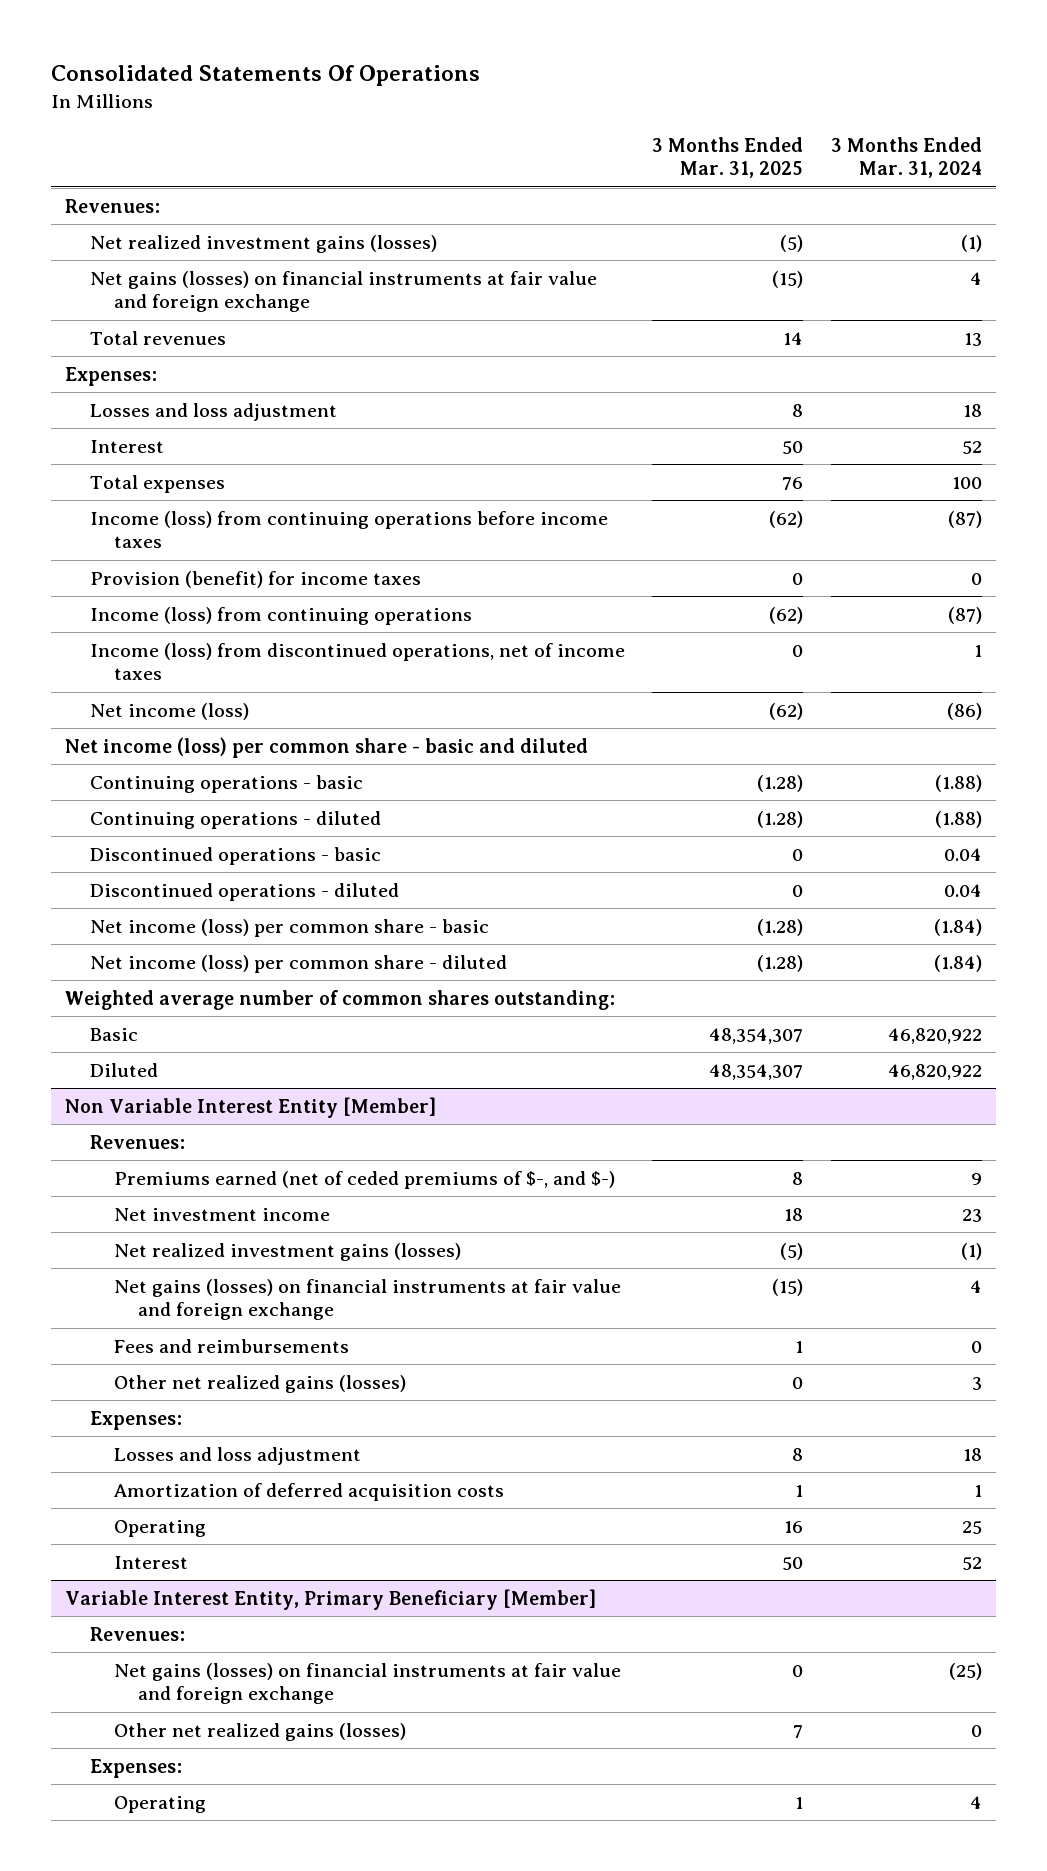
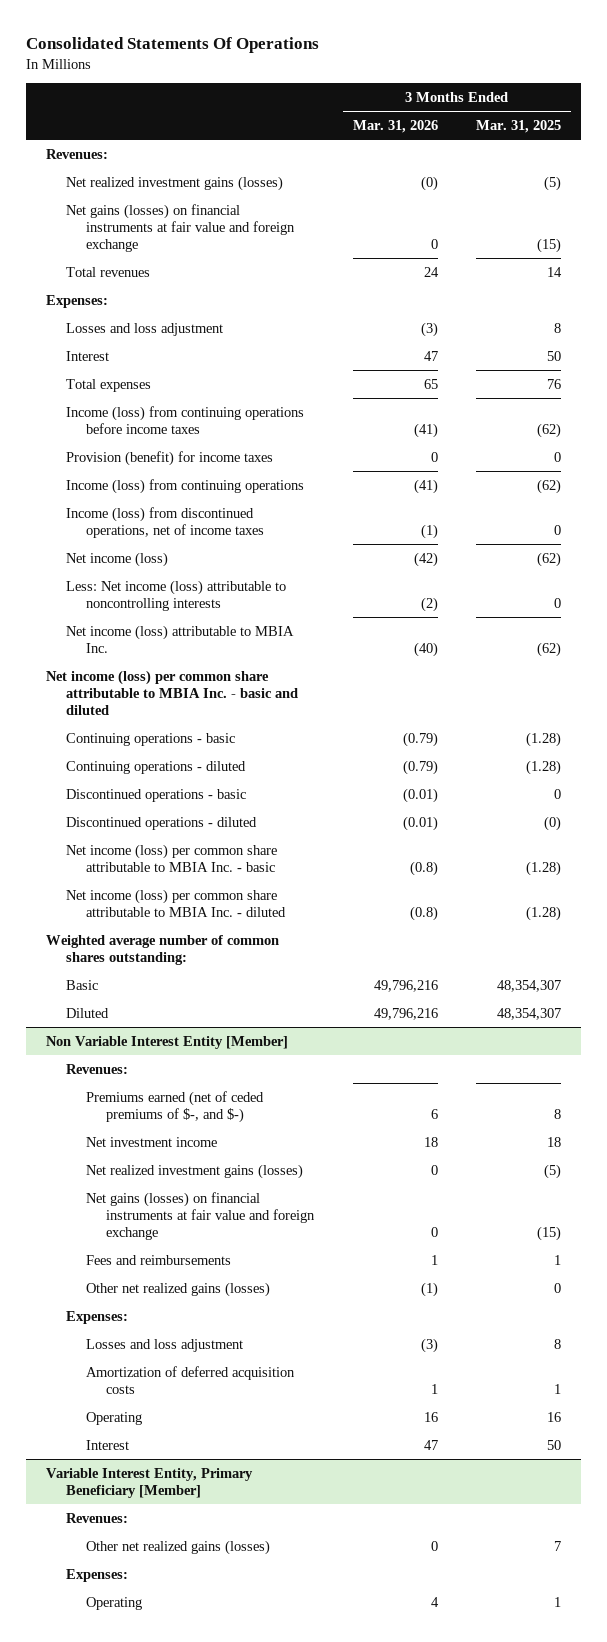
- | 3 Months Ended Mar. 31, 2025 | 3 Months Ended Mar. 31, 2024
+ | 3 Months Ended Mar. 31, 2026 | 3 Months Ended Mar. 31, 2025
- Net income (loss) per common share - basic and diluted
+ Less: Net income (loss) attributable to noncontrolling interests | (2) | 0
+ Net income (loss) attributable to MBIA Inc. | (40) | (62)
+ Net income (loss) per common share attributable to MBIA Inc. - basic and diluted
- Discontinued operations - diluted | 0 | 0.04
- Net income (loss) per common share - basic | (1.28) | (1.84)
- Net income (loss) per common share - diluted | (1.28) | (1.84)
+ Discontinued operations - diluted | (0.01) | (0)
+ Net income (loss) per common share attributable to MBIA Inc. - basic | (0.8) | (1.28)
+ Net income (loss) per common share attributable to MBIA Inc. - diluted | (0.8) | (1.28)
@ Variable Interest Entity, Primary Beneficiary [Member]
- Net gains (losses) on financial instruments at fair value and foreign exchange | 0 | (25)

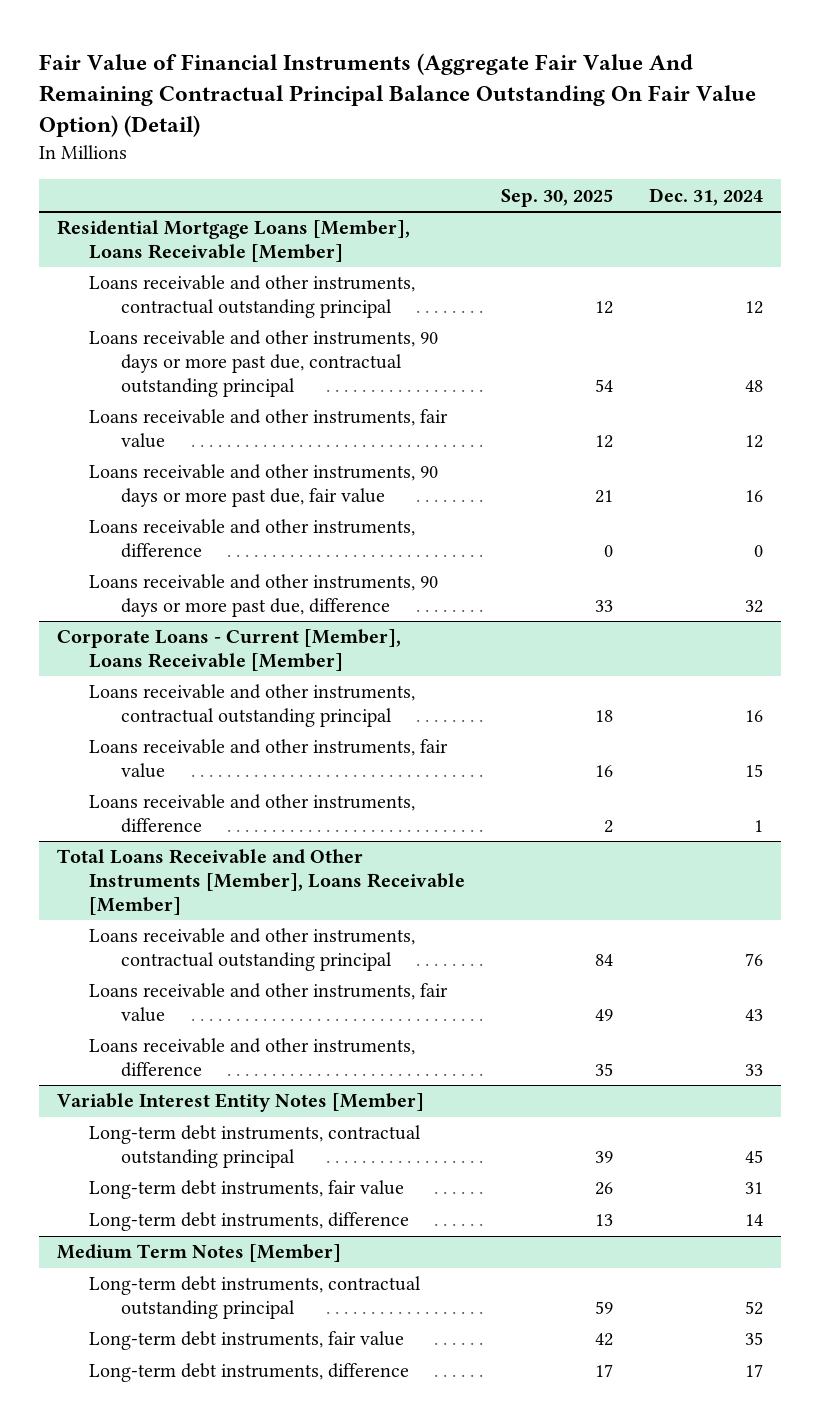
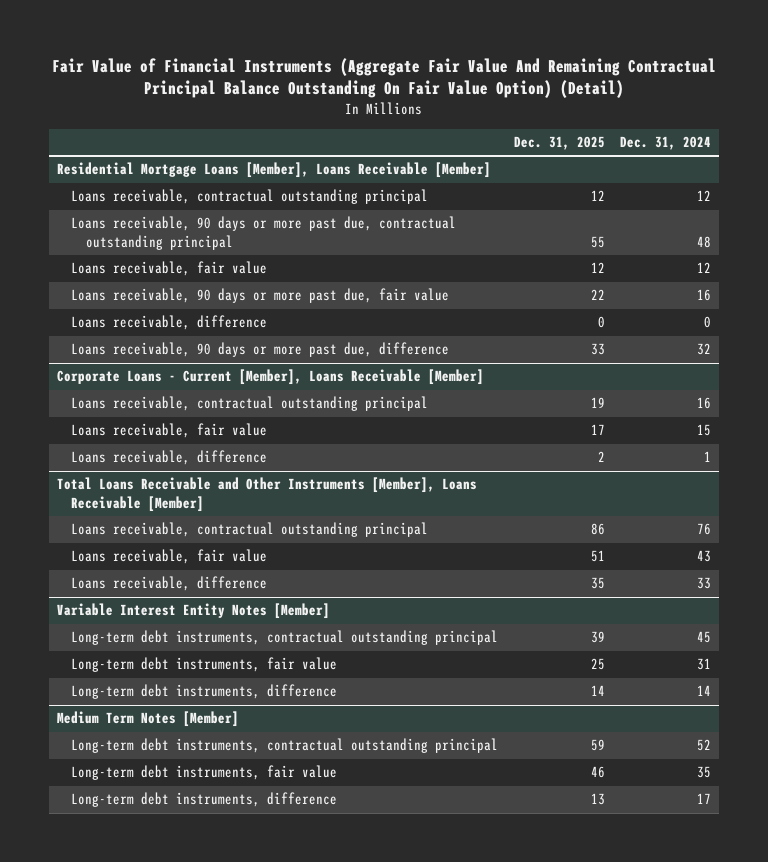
- | Sep. 30, 2025 | Dec. 31, 2024
+ | Dec. 31, 2025 | Dec. 31, 2024
@ Residential Mortgage Loans [Member], Loans Receivable [Member]
- Loans receivable and other instruments, contractual outstanding principal | 12 | 12
- Loans receivable and other instruments, 90 days or more past due, contractual outstanding principal | 54 | 48
- Loans receivable and other instruments, fair value | 12 | 12
- Loans receivable and other instruments, 90 days or more past due, fair value | 21 | 16
- Loans receivable and other instruments, difference | 0 | 0
- Loans receivable and other instruments, 90 days or more past due, difference | 33 | 32
+ Loans receivable, contractual outstanding principal | 12 | 12
+ Loans receivable, 90 days or more past due, contractual outstanding principal | 55 | 48
+ Loans receivable, fair value | 12 | 12
+ Loans receivable, 90 days or more past due, fair value | 22 | 16
+ Loans receivable, difference | 0 | 0
+ Loans receivable, 90 days or more past due, difference | 33 | 32
@ Corporate Loans - Current [Member], Loans Receivable [Member]
- Loans receivable and other instruments, contractual outstanding principal | 18 | 16
- Loans receivable and other instruments, fair value | 16 | 15
- Loans receivable and other instruments, difference | 2 | 1
+ Loans receivable, contractual outstanding principal | 19 | 16
+ Loans receivable, fair value | 17 | 15
+ Loans receivable, difference | 2 | 1
@ Total Loans Receivable and Other Instruments [Member], Loans Receivable [Member]
- Loans receivable and other instruments, contractual outstanding principal | 84 | 76
- Loans receivable and other instruments, fair value | 49 | 43
- Loans receivable and other instruments, difference | 35 | 33
+ Loans receivable, contractual outstanding principal | 86 | 76
+ Loans receivable, fair value | 51 | 43
+ Loans receivable, difference | 35 | 33

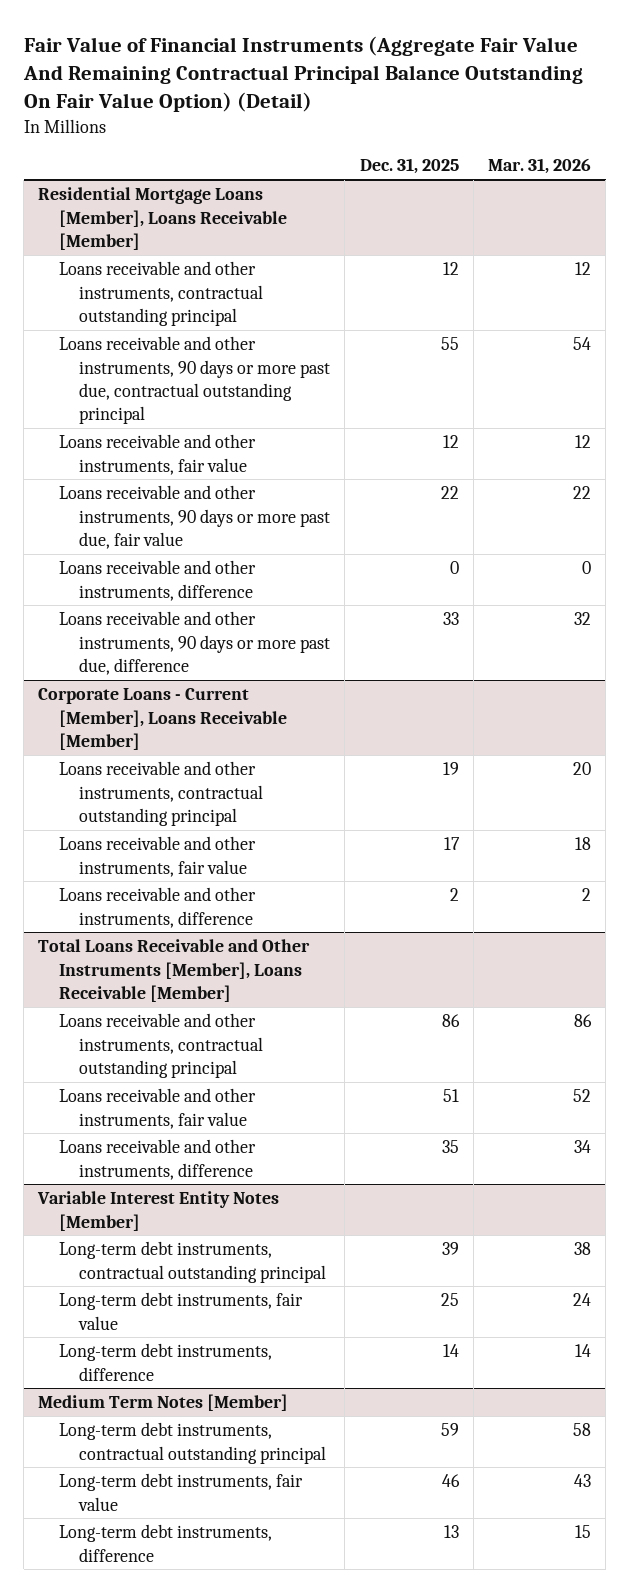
- | Dec. 31, 2025 | Dec. 31, 2024
+ | Dec. 31, 2025 | Mar. 31, 2026
@ Residential Mortgage Loans [Member], Loans Receivable [Member]
- Loans receivable, contractual outstanding principal | 12 | 12
- Loans receivable, 90 days or more past due, contractual outstanding principal | 55 | 48
- Loans receivable, fair value | 12 | 12
- Loans receivable, 90 days or more past due, fair value | 22 | 16
- Loans receivable, difference | 0 | 0
- Loans receivable, 90 days or more past due, difference | 33 | 32
+ Loans receivable and other instruments, contractual outstanding principal | 12 | 12
+ Loans receivable and other instruments, 90 days or more past due, contractual outstanding principal | 55 | 54
+ Loans receivable and other instruments, fair value | 12 | 12
+ Loans receivable and other instruments, 90 days or more past due, fair value | 22 | 22
+ Loans receivable and other instruments, difference | 0 | 0
+ Loans receivable and other instruments, 90 days or more past due, difference | 33 | 32
@ Corporate Loans - Current [Member], Loans Receivable [Member]
- Loans receivable, contractual outstanding principal | 19 | 16
- Loans receivable, fair value | 17 | 15
- Loans receivable, difference | 2 | 1
+ Loans receivable and other instruments, contractual outstanding principal | 19 | 20
+ Loans receivable and other instruments, fair value | 17 | 18
+ Loans receivable and other instruments, difference | 2 | 2
@ Total Loans Receivable and Other Instruments [Member], Loans Receivable [Member]
- Loans receivable, contractual outstanding principal | 86 | 76
- Loans receivable, fair value | 51 | 43
- Loans receivable, difference | 35 | 33
+ Loans receivable and other instruments, contractual outstanding principal | 86 | 86
+ Loans receivable and other instruments, fair value | 51 | 52
+ Loans receivable and other instruments, difference | 35 | 34

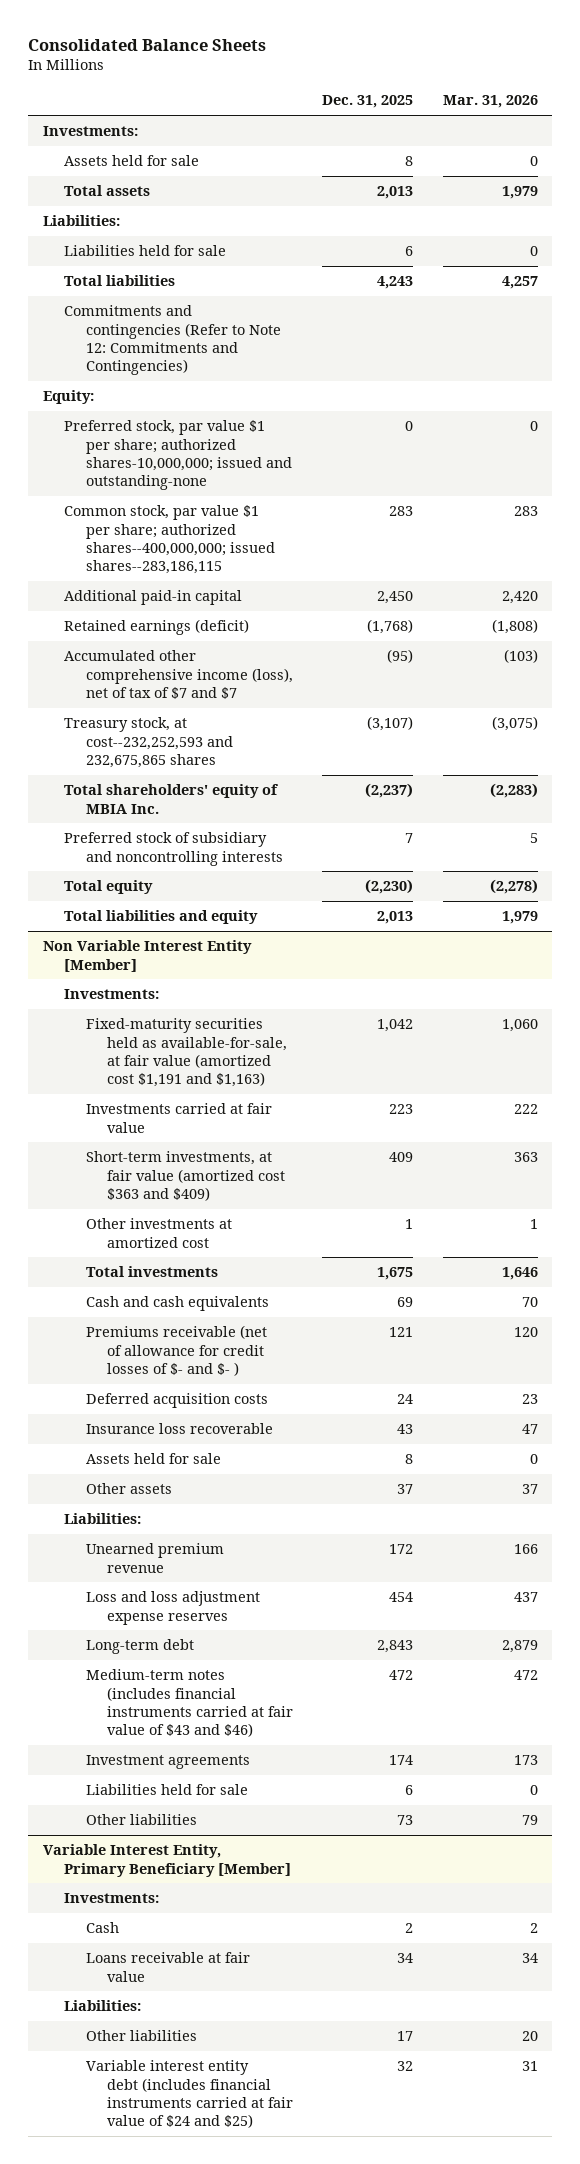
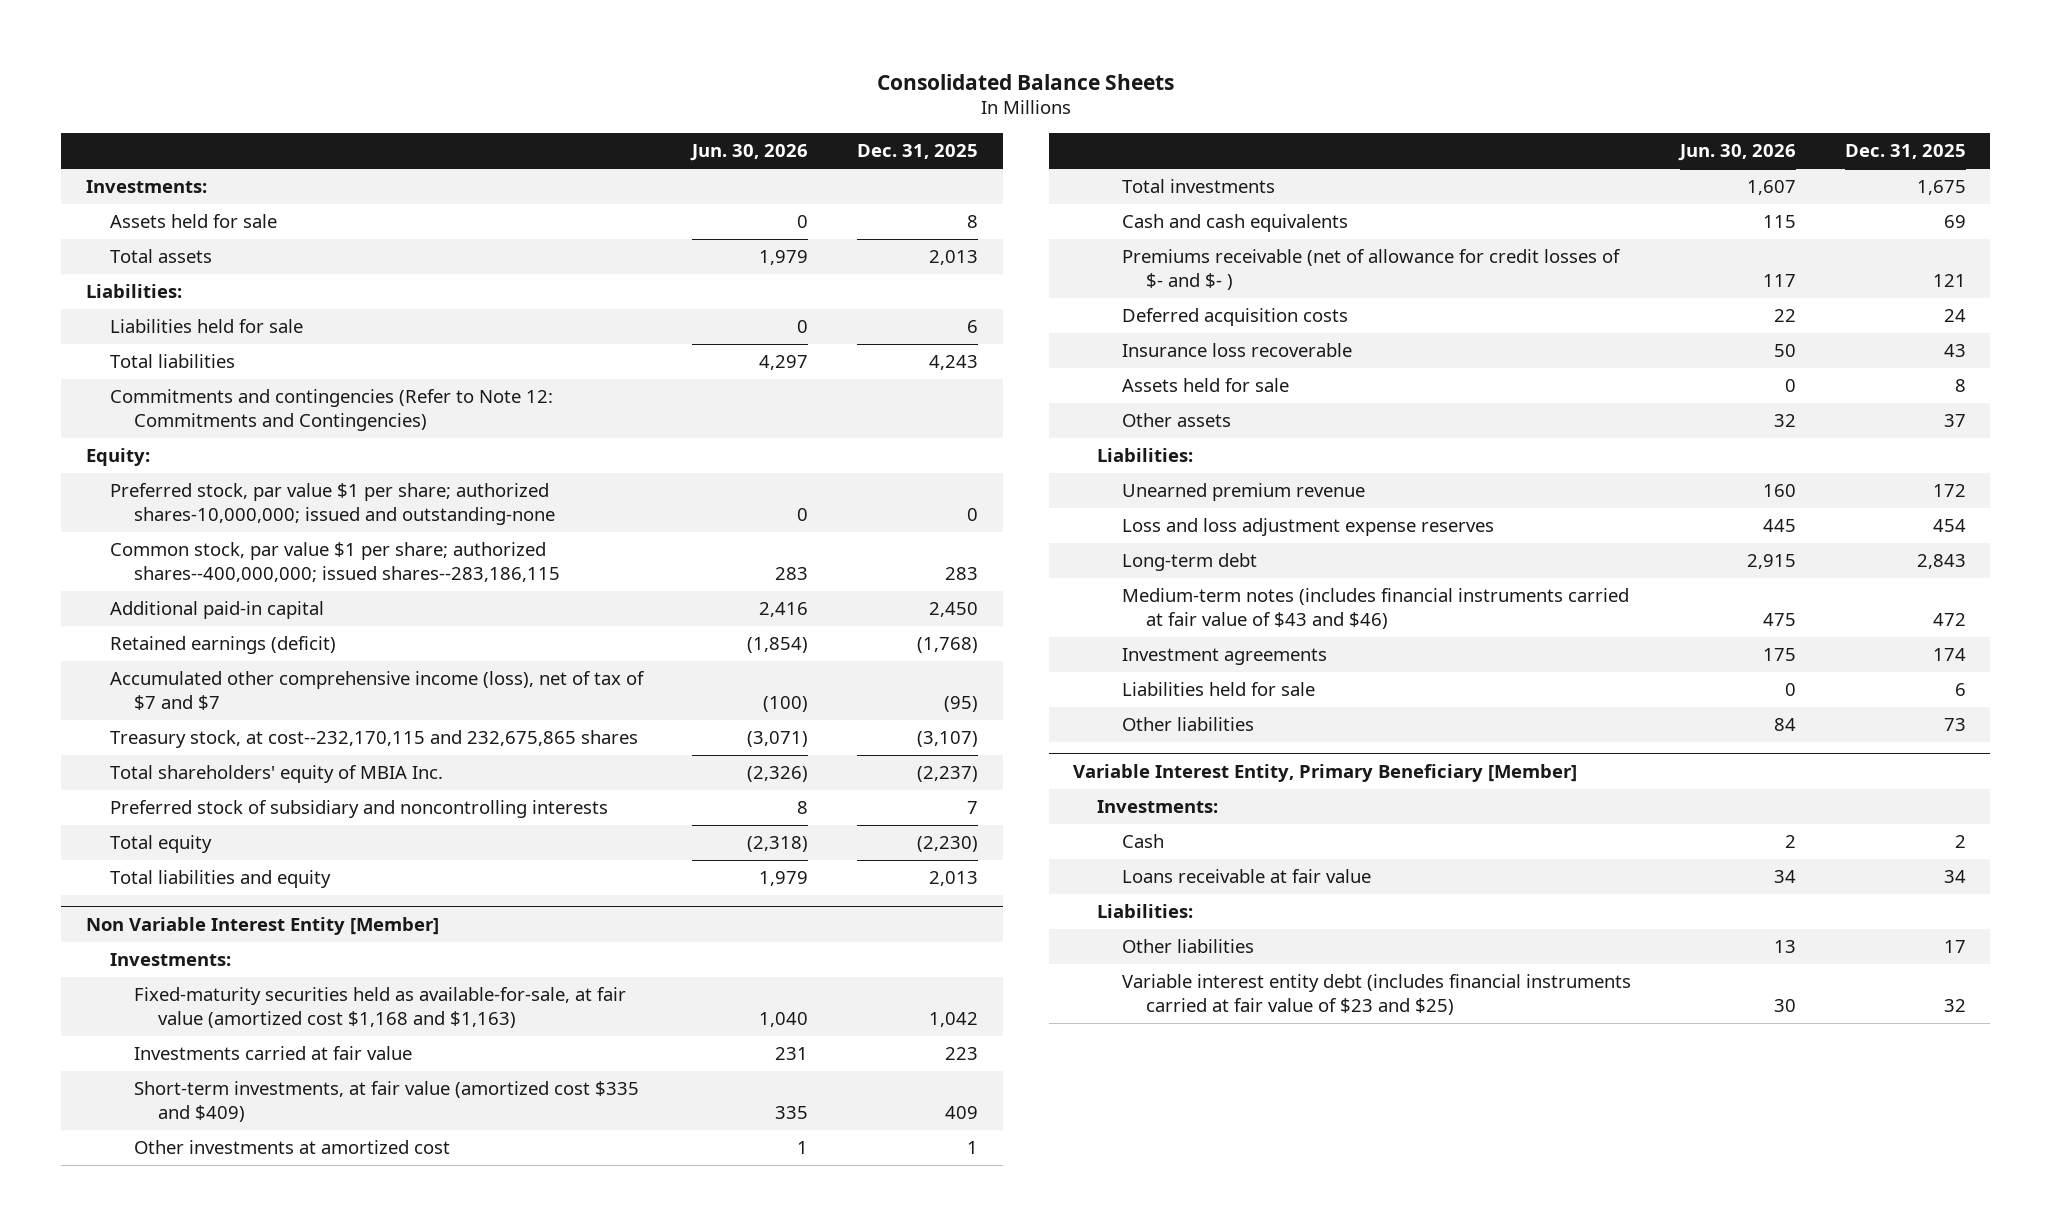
- | Dec. 31, 2025 | Mar. 31, 2026
+ | Jun. 30, 2026 | Dec. 31, 2025
- Treasury stock, at cost--232,252,593 and 232,675,865 shares | (3,107) | (3,075)
+ Treasury stock, at cost--232,170,115 and 232,675,865 shares | (3,071) | (3,107)
@ Non Variable Interest Entity [Member]
- Fixed-maturity securities held as available-for-sale, at fair value (amortized cost $1,191 and $1,163) | 1,042 | 1,060
+ Fixed-maturity securities held as available-for-sale, at fair value (amortized cost $1,168 and $1,163) | 1,040 | 1,042
- Short-term investments, at fair value (amortized cost $363 and $409) | 409 | 363
+ Short-term investments, at fair value (amortized cost $335 and $409) | 335 | 409
@ Variable Interest Entity, Primary Beneficiary [Member]
- Variable interest entity debt (includes financial instruments carried at fair value of $24 and $25) | 32 | 31
+ Variable interest entity debt (includes financial instruments carried at fair value of $23 and $25) | 30 | 32

